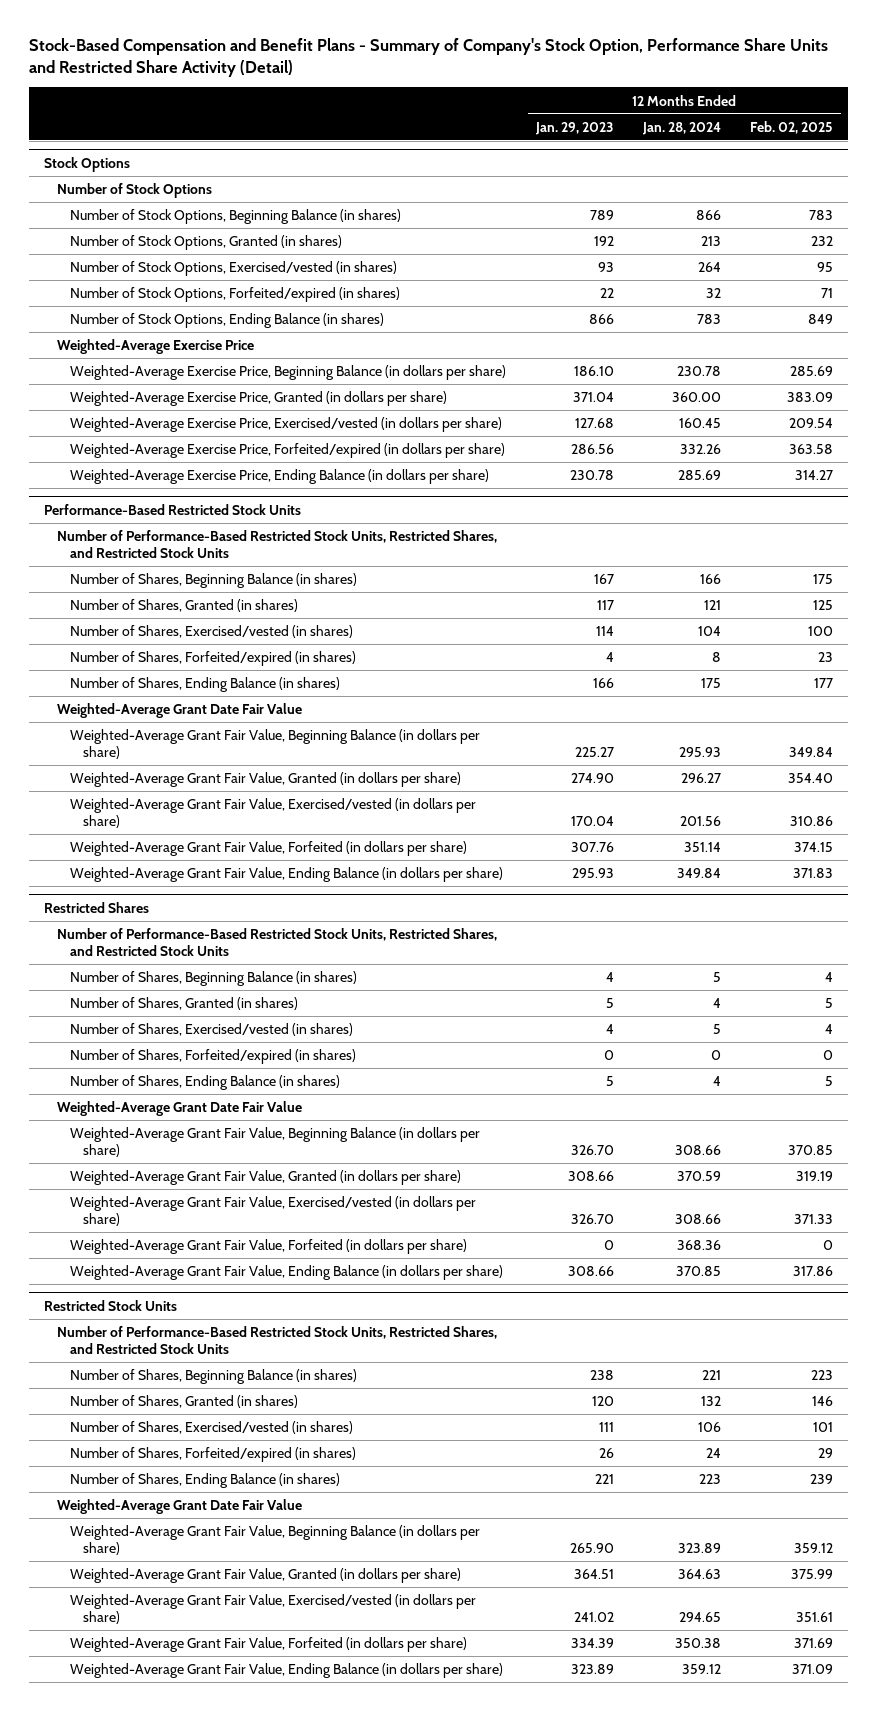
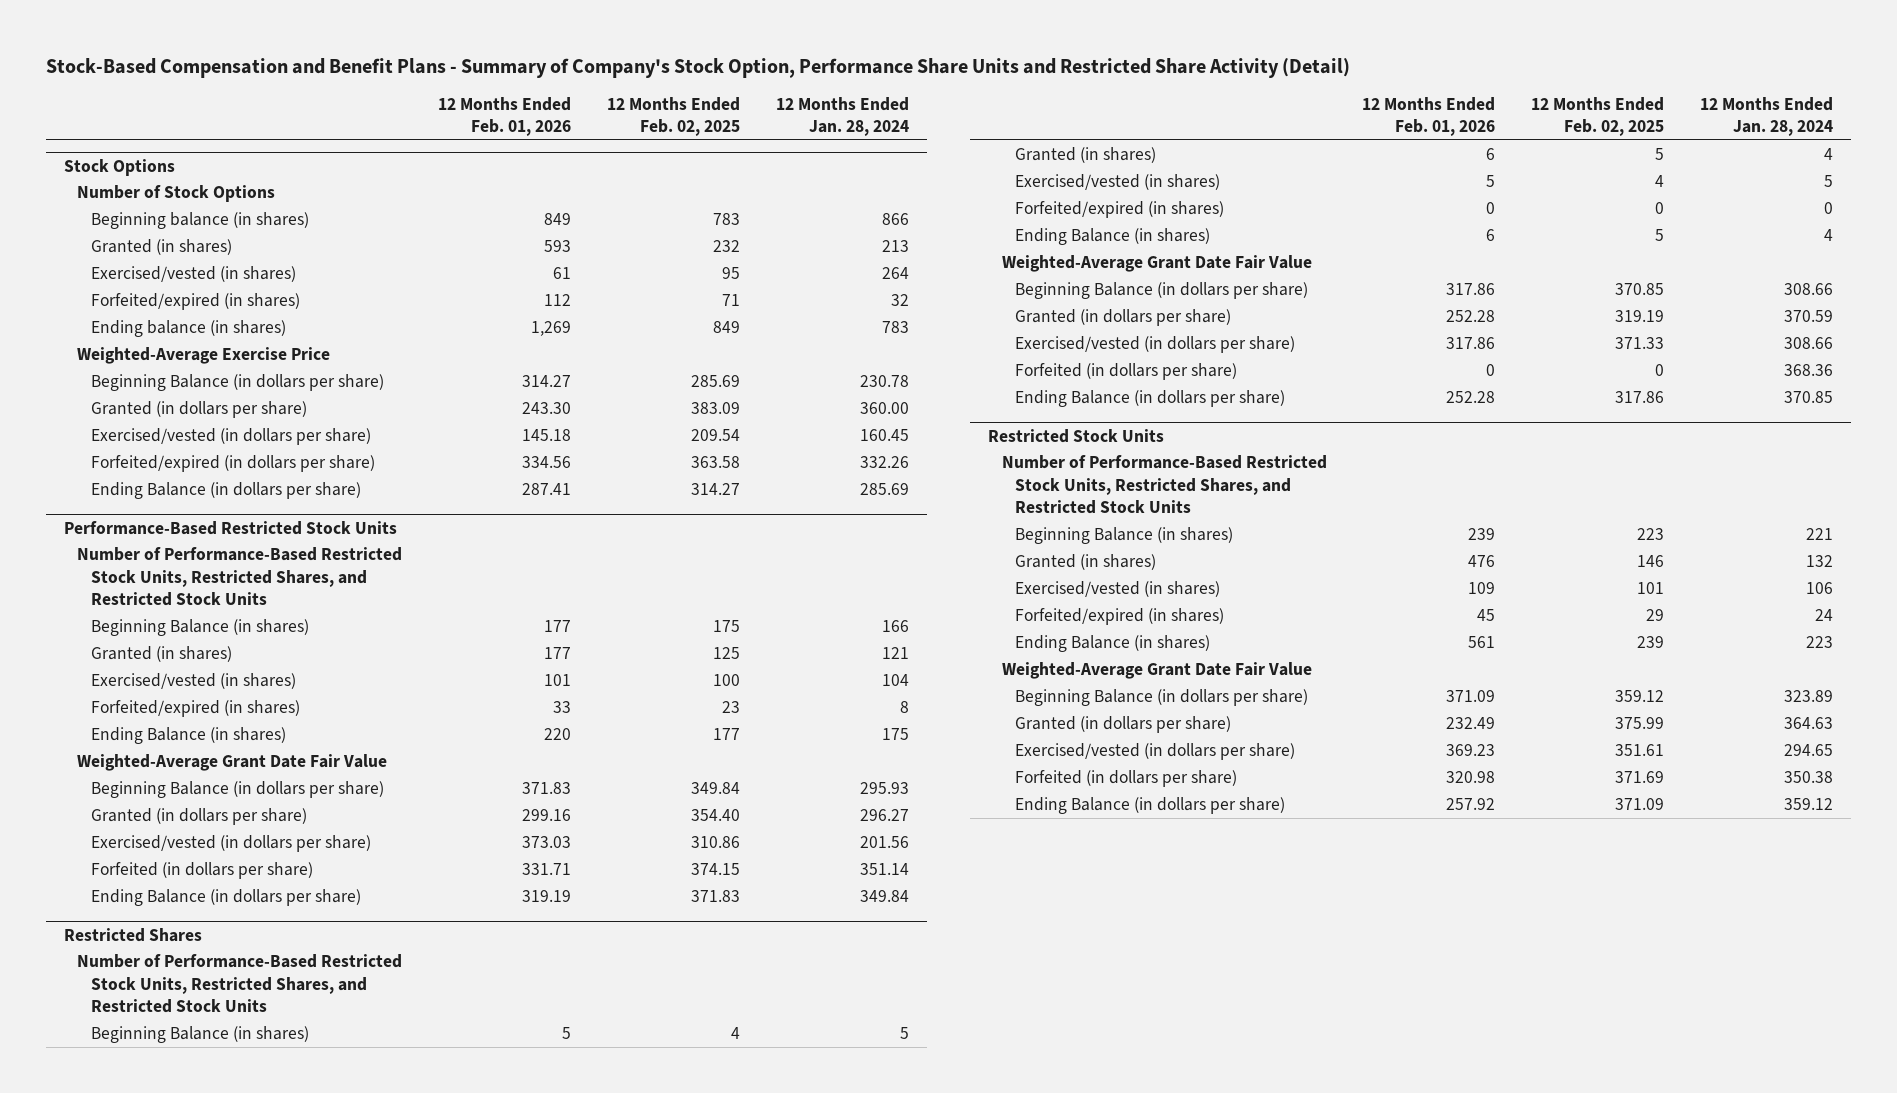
- | 12 Months Ended Jan. 29, 2023 | 12 Months Ended Jan. 28, 2024 | 12 Months Ended Feb. 02, 2025
+ | 12 Months Ended Feb. 01, 2026 | 12 Months Ended Feb. 02, 2025 | 12 Months Ended Jan. 28, 2024
@ Stock Options
- Number of Stock Options, Beginning Balance (in shares) | 789 | 866 | 783
- Number of Stock Options, Granted (in shares) | 192 | 213 | 232
- Number of Stock Options, Exercised/vested (in shares) | 93 | 264 | 95
- Number of Stock Options, Forfeited/expired (in shares) | 22 | 32 | 71
- Number of Stock Options, Ending Balance (in shares) | 866 | 783 | 849
+ Beginning balance (in shares) | 849 | 783 | 866
+ Granted (in shares) | 593 | 232 | 213
+ Exercised/vested (in shares) | 61 | 95 | 264
+ Forfeited/expired (in shares) | 112 | 71 | 32
+ Ending balance (in shares) | 1,269 | 849 | 783
- Weighted-Average Exercise Price, Beginning Balance (in dollars per share) | 186.10 | 230.78 | 285.69
- Weighted-Average Exercise Price, Granted (in dollars per share) | 371.04 | 360.00 | 383.09
- Weighted-Average Exercise Price, Exercised/vested (in dollars per share) | 127.68 | 160.45 | 209.54
- Weighted-Average Exercise Price, Forfeited/expired (in dollars per share) | 286.56 | 332.26 | 363.58
- Weighted-Average Exercise Price, Ending Balance (in dollars per share) | 230.78 | 285.69 | 314.27
+ Beginning Balance (in dollars per share) | 314.27 | 285.69 | 230.78
+ Granted (in dollars per share) | 243.30 | 383.09 | 360.00
+ Exercised/vested (in dollars per share) | 145.18 | 209.54 | 160.45
+ Forfeited/expired (in dollars per share) | 334.56 | 363.58 | 332.26
+ Ending Balance (in dollars per share) | 287.41 | 314.27 | 285.69
@ Performance-Based Restricted Stock Units
- Number of Shares, Beginning Balance (in shares) | 167 | 166 | 175
- Number of Shares, Granted (in shares) | 117 | 121 | 125
- Number of Shares, Exercised/vested (in shares) | 114 | 104 | 100
- Number of Shares, Forfeited/expired (in shares) | 4 | 8 | 23
- Number of Shares, Ending Balance (in shares) | 166 | 175 | 177
+ Beginning Balance (in shares) | 177 | 175 | 166
+ Granted (in shares) | 177 | 125 | 121
+ Exercised/vested (in shares) | 101 | 100 | 104
+ Forfeited/expired (in shares) | 33 | 23 | 8
+ Ending Balance (in shares) | 220 | 177 | 175
- Weighted-Average Grant Fair Value, Beginning Balance (in dollars per share) | 225.27 | 295.93 | 349.84
- Weighted-Average Grant Fair Value, Granted (in dollars per share) | 274.90 | 296.27 | 354.40
- Weighted-Average Grant Fair Value, Exercised/vested (in dollars per share) | 170.04 | 201.56 | 310.86
- Weighted-Average Grant Fair Value, Forfeited (in dollars per share) | 307.76 | 351.14 | 374.15
- Weighted-Average Grant Fair Value, Ending Balance (in dollars per share) | 295.93 | 349.84 | 371.83
+ Beginning Balance (in dollars per share) | 371.83 | 349.84 | 295.93
+ Granted (in dollars per share) | 299.16 | 354.40 | 296.27
+ Exercised/vested (in dollars per share) | 373.03 | 310.86 | 201.56
+ Forfeited (in dollars per share) | 331.71 | 374.15 | 351.14
+ Ending Balance (in dollars per share) | 319.19 | 371.83 | 349.84
@ Restricted Shares
- Number of Shares, Beginning Balance (in shares) | 4 | 5 | 4
- Number of Shares, Granted (in shares) | 5 | 4 | 5
- Number of Shares, Exercised/vested (in shares) | 4 | 5 | 4
- Number of Shares, Forfeited/expired (in shares) | 0 | 0 | 0
- Number of Shares, Ending Balance (in shares) | 5 | 4 | 5
+ Beginning Balance (in shares) | 5 | 4 | 5
+ Granted (in shares) | 6 | 5 | 4
+ Exercised/vested (in shares) | 5 | 4 | 5
+ Forfeited/expired (in shares) | 0 | 0 | 0
+ Ending Balance (in shares) | 6 | 5 | 4
- Weighted-Average Grant Fair Value, Beginning Balance (in dollars per share) | 326.70 | 308.66 | 370.85
- Weighted-Average Grant Fair Value, Granted (in dollars per share) | 308.66 | 370.59 | 319.19
- Weighted-Average Grant Fair Value, Exercised/vested (in dollars per share) | 326.70 | 308.66 | 371.33
- Weighted-Average Grant Fair Value, Forfeited (in dollars per share) | 0 | 368.36 | 0
- Weighted-Average Grant Fair Value, Ending Balance (in dollars per share) | 308.66 | 370.85 | 317.86
+ Beginning Balance (in dollars per share) | 317.86 | 370.85 | 308.66
+ Granted (in dollars per share) | 252.28 | 319.19 | 370.59
+ Exercised/vested (in dollars per share) | 317.86 | 371.33 | 308.66
+ Forfeited (in dollars per share) | 0 | 0 | 368.36
+ Ending Balance (in dollars per share) | 252.28 | 317.86 | 370.85
@ Restricted Stock Units
- Number of Shares, Beginning Balance (in shares) | 238 | 221 | 223
- Number of Shares, Granted (in shares) | 120 | 132 | 146
- Number of Shares, Exercised/vested (in shares) | 111 | 106 | 101
- Number of Shares, Forfeited/expired (in shares) | 26 | 24 | 29
- Number of Shares, Ending Balance (in shares) | 221 | 223 | 239
+ Beginning Balance (in shares) | 239 | 223 | 221
+ Granted (in shares) | 476 | 146 | 132
+ Exercised/vested (in shares) | 109 | 101 | 106
+ Forfeited/expired (in shares) | 45 | 29 | 24
+ Ending Balance (in shares) | 561 | 239 | 223
- Weighted-Average Grant Fair Value, Beginning Balance (in dollars per share) | 265.90 | 323.89 | 359.12
- Weighted-Average Grant Fair Value, Granted (in dollars per share) | 364.51 | 364.63 | 375.99
- Weighted-Average Grant Fair Value, Exercised/vested (in dollars per share) | 241.02 | 294.65 | 351.61
- Weighted-Average Grant Fair Value, Forfeited (in dollars per share) | 334.39 | 350.38 | 371.69
- Weighted-Average Grant Fair Value, Ending Balance (in dollars per share) | 323.89 | 359.12 | 371.09
+ Beginning Balance (in dollars per share) | 371.09 | 359.12 | 323.89
+ Granted (in dollars per share) | 232.49 | 375.99 | 364.63
+ Exercised/vested (in dollars per share) | 369.23 | 351.61 | 294.65
+ Forfeited (in dollars per share) | 320.98 | 371.69 | 350.38
+ Ending Balance (in dollars per share) | 257.92 | 371.09 | 359.12

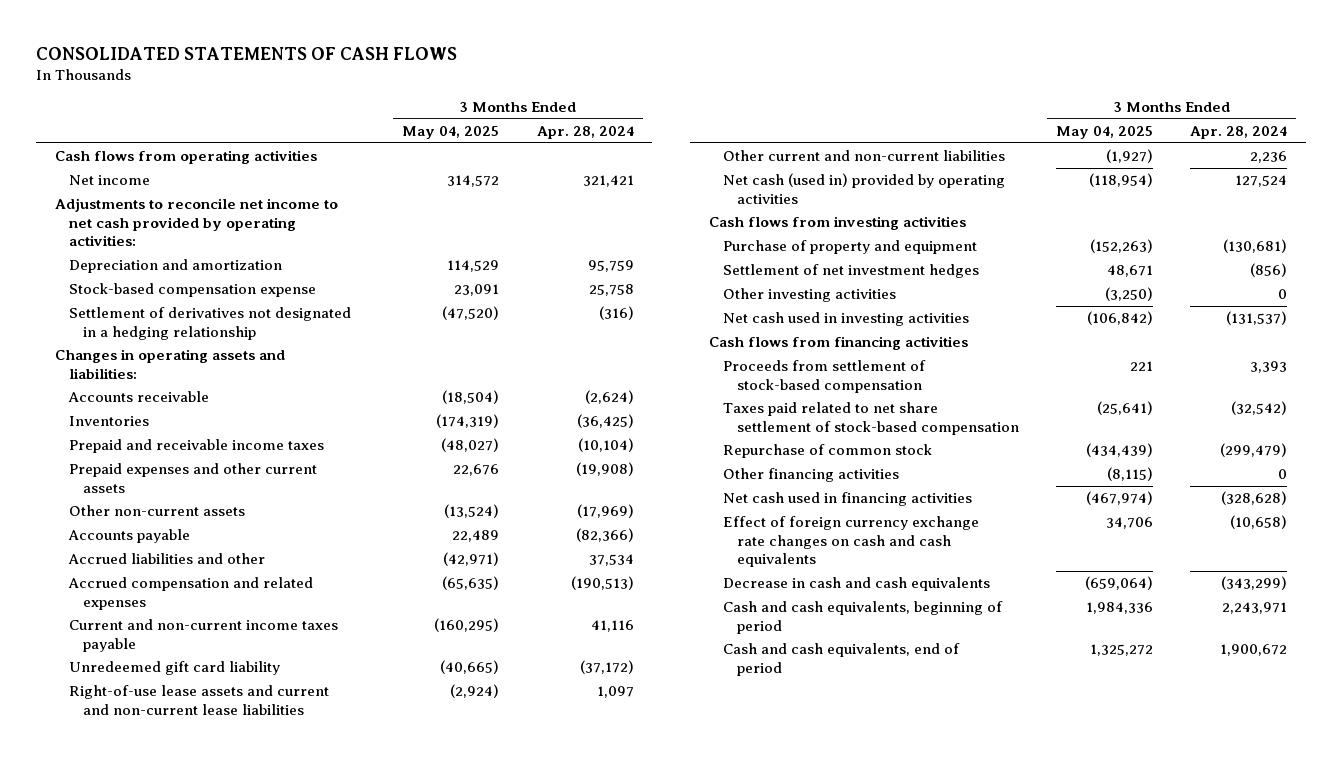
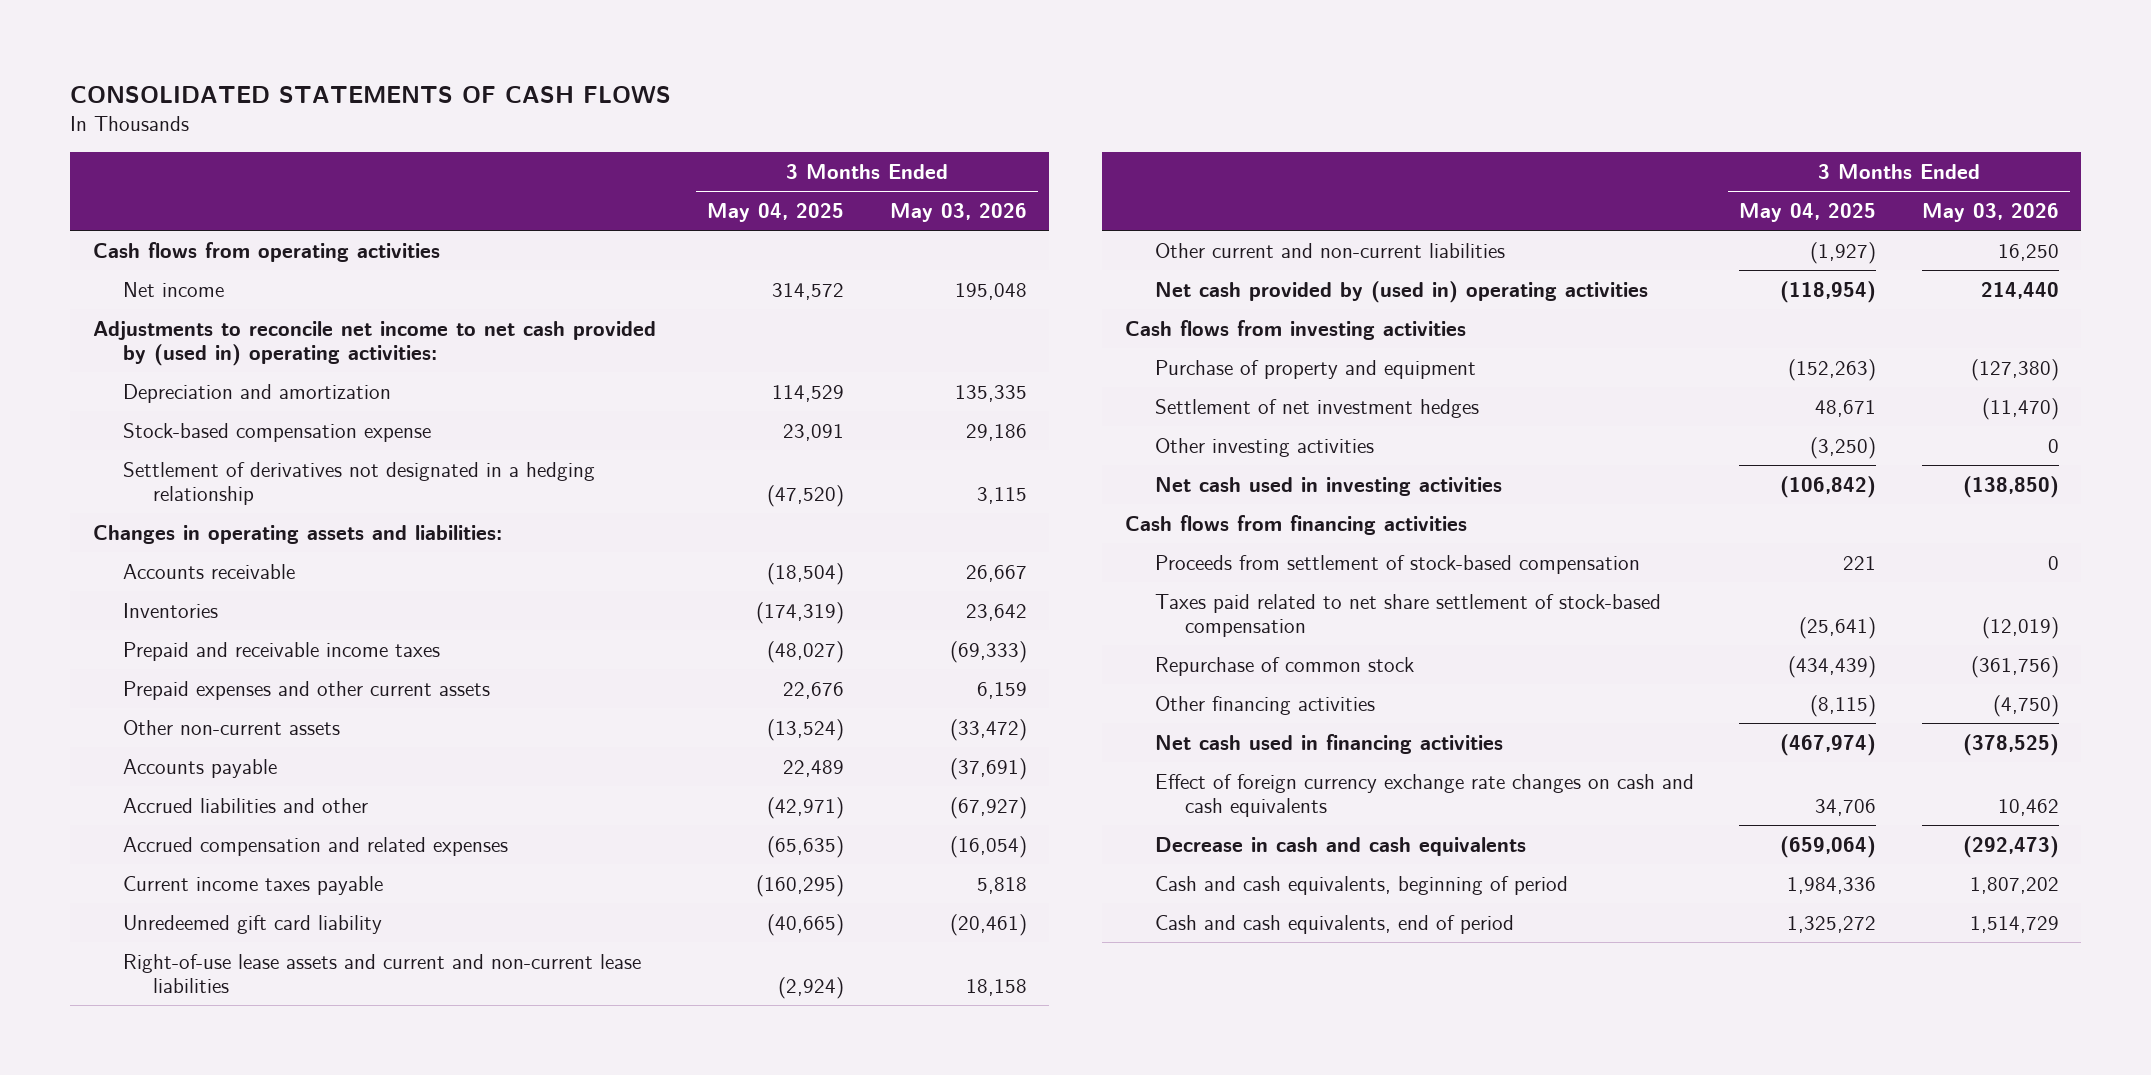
- | 3 Months Ended May 04, 2025 | 3 Months Ended Apr. 28, 2024
+ | 3 Months Ended May 04, 2025 | 3 Months Ended May 03, 2026
- Adjustments to reconcile net income to net cash provided by operating activities:
+ Adjustments to reconcile net income to net cash provided by (used in) operating activities:
- Current and non-current income taxes payable | (160,295) | 41,116
+ Current income taxes payable | (160,295) | 5,818
- Net cash (used in) provided by operating activities | (118,954) | 127,524
+ Net cash provided by (used in) operating activities | (118,954) | 214,440

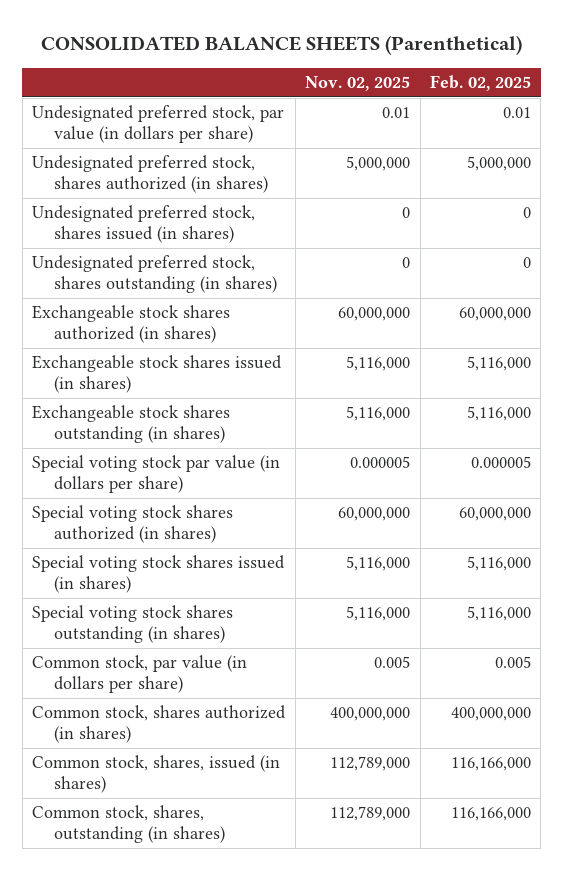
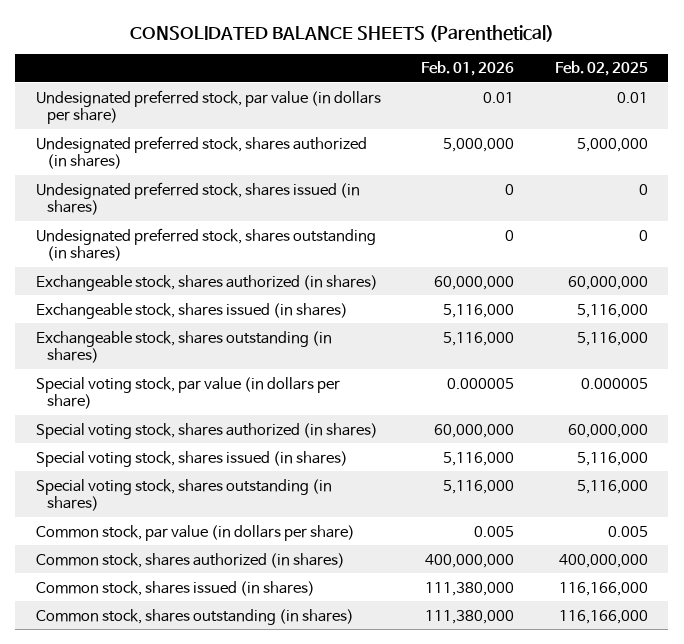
- | Nov. 02, 2025 | Feb. 02, 2025
+ | Feb. 01, 2026 | Feb. 02, 2025
- Exchangeable stock shares authorized (in shares) | 60,000,000 | 60,000,000
- Exchangeable stock shares issued (in shares) | 5,116,000 | 5,116,000
- Exchangeable stock shares outstanding (in shares) | 5,116,000 | 5,116,000
- Special voting stock par value (in dollars per share) | 0.000005 | 0.000005
- Special voting stock shares authorized (in shares) | 60,000,000 | 60,000,000
- Special voting stock shares issued (in shares) | 5,116,000 | 5,116,000
- Special voting stock shares outstanding (in shares) | 5,116,000 | 5,116,000
+ Exchangeable stock, shares authorized (in shares) | 60,000,000 | 60,000,000
+ Exchangeable stock, shares issued (in shares) | 5,116,000 | 5,116,000
+ Exchangeable stock, shares outstanding (in shares) | 5,116,000 | 5,116,000
+ Special voting stock, par value (in dollars per share) | 0.000005 | 0.000005
+ Special voting stock, shares authorized (in shares) | 60,000,000 | 60,000,000
+ Special voting stock, shares issued (in shares) | 5,116,000 | 5,116,000
+ Special voting stock, shares outstanding (in shares) | 5,116,000 | 5,116,000
- Common stock, shares, issued (in shares) | 112,789,000 | 116,166,000
- Common stock, shares, outstanding (in shares) | 112,789,000 | 116,166,000
+ Common stock, shares issued (in shares) | 111,380,000 | 116,166,000
+ Common stock, shares outstanding (in shares) | 111,380,000 | 116,166,000

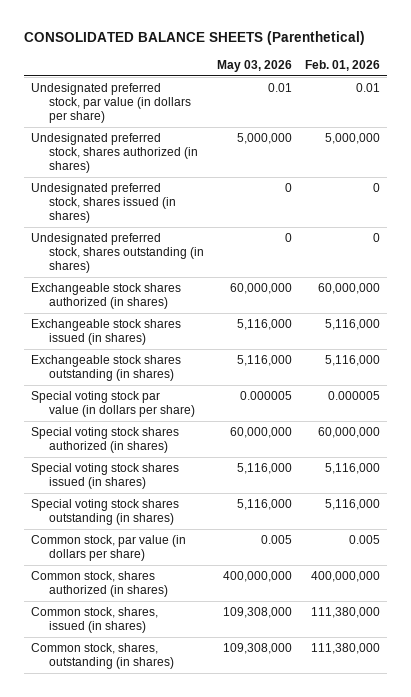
- | Feb. 01, 2026 | Feb. 02, 2025
+ | May 03, 2026 | Feb. 01, 2026
- Exchangeable stock, shares authorized (in shares) | 60,000,000 | 60,000,000
- Exchangeable stock, shares issued (in shares) | 5,116,000 | 5,116,000
- Exchangeable stock, shares outstanding (in shares) | 5,116,000 | 5,116,000
- Special voting stock, par value (in dollars per share) | 0.000005 | 0.000005
- Special voting stock, shares authorized (in shares) | 60,000,000 | 60,000,000
- Special voting stock, shares issued (in shares) | 5,116,000 | 5,116,000
- Special voting stock, shares outstanding (in shares) | 5,116,000 | 5,116,000
+ Exchangeable stock shares authorized (in shares) | 60,000,000 | 60,000,000
+ Exchangeable stock shares issued (in shares) | 5,116,000 | 5,116,000
+ Exchangeable stock shares outstanding (in shares) | 5,116,000 | 5,116,000
+ Special voting stock par value (in dollars per share) | 0.000005 | 0.000005
+ Special voting stock shares authorized (in shares) | 60,000,000 | 60,000,000
+ Special voting stock shares issued (in shares) | 5,116,000 | 5,116,000
+ Special voting stock shares outstanding (in shares) | 5,116,000 | 5,116,000
- Common stock, shares issued (in shares) | 111,380,000 | 116,166,000
- Common stock, shares outstanding (in shares) | 111,380,000 | 116,166,000
+ Common stock, shares, issued (in shares) | 109,308,000 | 111,380,000
+ Common stock, shares, outstanding (in shares) | 109,308,000 | 111,380,000

